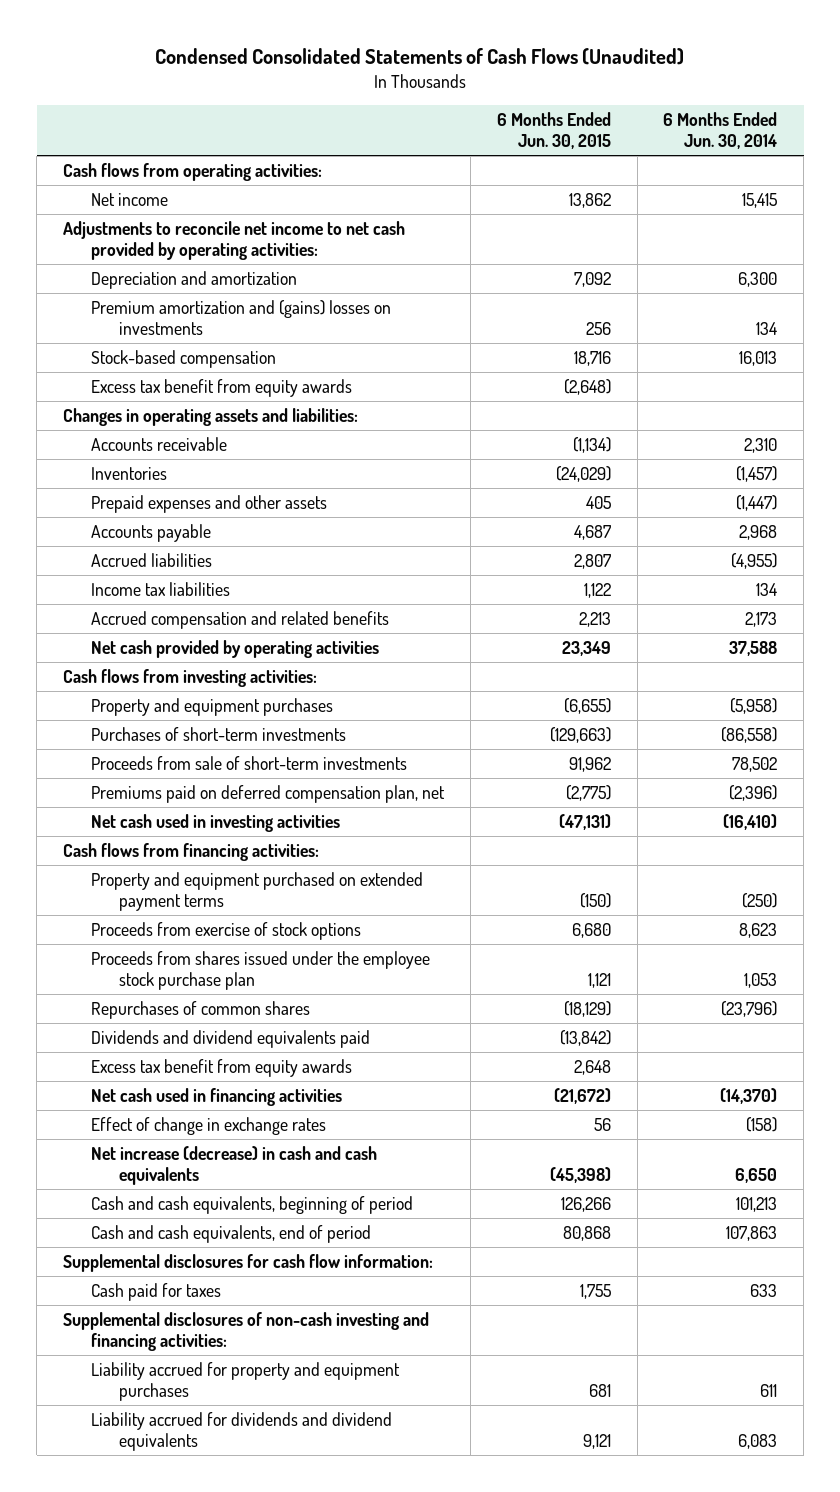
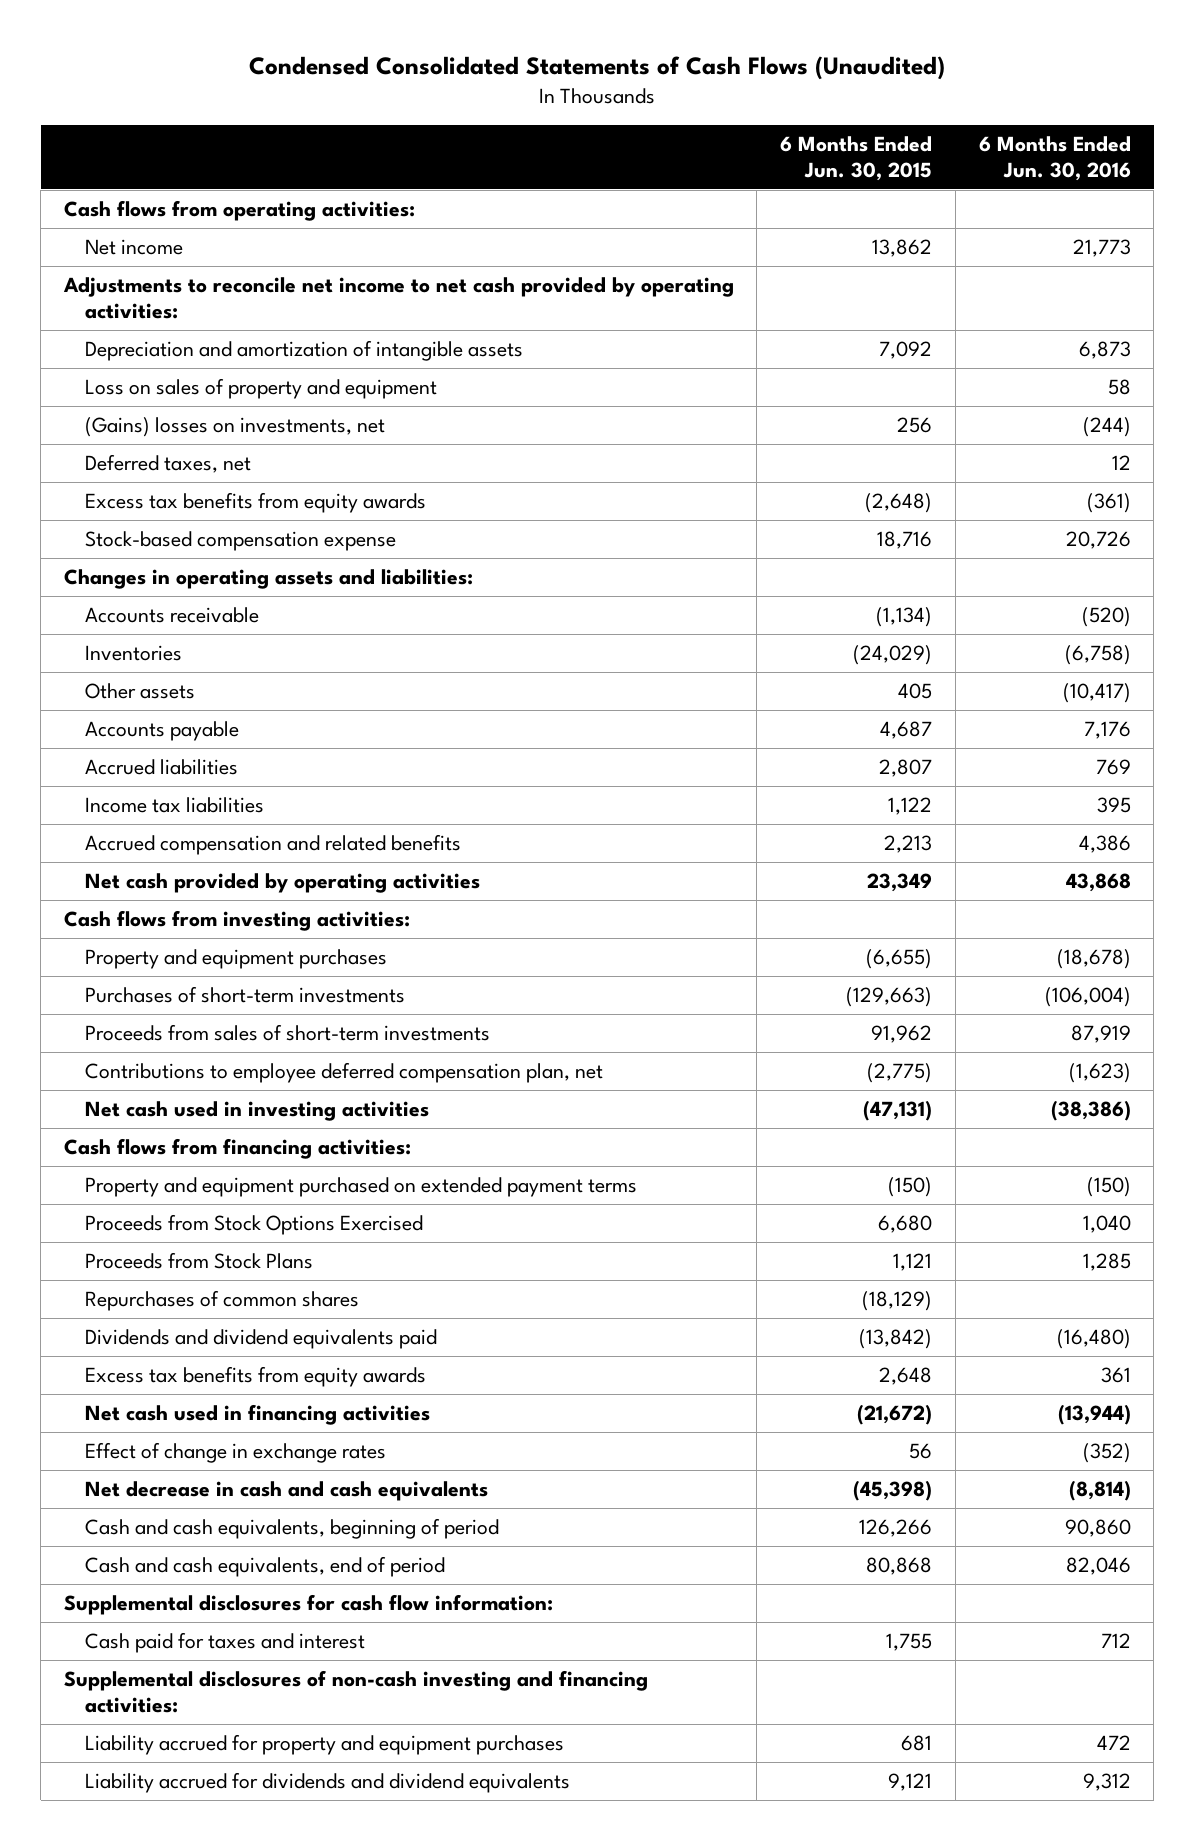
- | 6 Months Ended Jun. 30, 2015 | 6 Months Ended Jun. 30, 2014
+ | 6 Months Ended Jun. 30, 2015 | 6 Months Ended Jun. 30, 2016
- Depreciation and amortization | 7,092 | 6,300
- Premium amortization and (gains) losses on investments | 256 | 134
- Stock-based compensation | 18,716 | 16,013
- Excess tax benefit from equity awards | (2,648) |
+ Depreciation and amortization of intangible assets | 7,092 | 6,873
+ Loss on sales of property and equipment | | 58
+ (Gains) losses on investments, net | 256 | (244)
+ Deferred taxes, net | | 12
+ Excess tax benefits from equity awards | (2,648) | (361)
+ Stock-based compensation expense | 18,716 | 20,726
- Prepaid expenses and other assets | 405 | (1,447)
+ Other assets | 405 | (10,417)
- Proceeds from sale of short-term investments | 91,962 | 78,502
- Premiums paid on deferred compensation plan, net | (2,775) | (2,396)
+ Proceeds from sales of short-term investments | 91,962 | 87,919
+ Contributions to employee deferred compensation plan, net | (2,775) | (1,623)
- Proceeds from exercise of stock options | 6,680 | 8,623
- Proceeds from shares issued under the employee stock purchase plan | 1,121 | 1,053
+ Proceeds from Stock Options Exercised | 6,680 | 1,040
+ Proceeds from Stock Plans | 1,121 | 1,285
- Excess tax benefit from equity awards | 2,648 |
+ Excess tax benefits from equity awards | 2,648 | 361
- Net increase (decrease) in cash and cash equivalents | (45,398) | 6,650
+ Net decrease in cash and cash equivalents | (45,398) | (8,814)
- Cash paid for taxes | 1,755 | 633
+ Cash paid for taxes and interest | 1,755 | 712

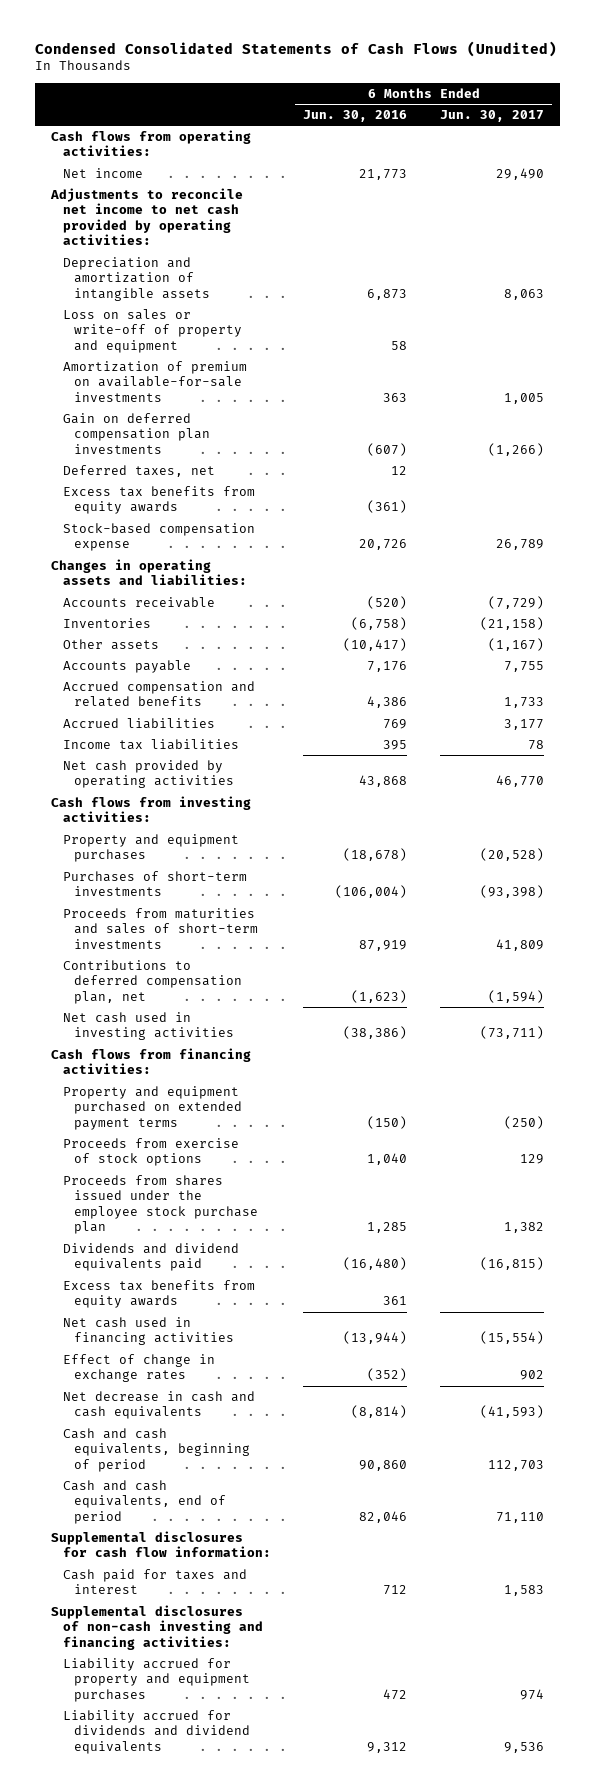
- Condensed Consolidated Statements of Cash Flows (Unaudited)
+ Condensed Consolidated Statements of Cash Flows (Unudited)
- | 6 Months Ended Jun. 30, 2015 | 6 Months Ended Jun. 30, 2016
+ | 6 Months Ended Jun. 30, 2016 | 6 Months Ended Jun. 30, 2017
- Loss on sales of property and equipment | | 58
- (Gains) losses on investments, net | 256 | (244)
+ Loss on sales or write-off of property and equipment | 58 |
+ Amortization of premium on available-for-sale investments | 363 | 1,005
+ Gain on deferred compensation plan investments | (607) | (1,266)
moved up: Accrued compensation and related benefits | 4,386 | 1,733
- Proceeds from sales of short-term investments | 91,962 | 87,919
- Contributions to employee deferred compensation plan, net | (2,775) | (1,623)
+ Proceeds from maturities and sales of short-term investments | 87,919 | 41,809
+ Contributions to deferred compensation plan, net | (1,623) | (1,594)
- Proceeds from Stock Options Exercised | 6,680 | 1,040
- Proceeds from Stock Plans | 1,121 | 1,285
- Repurchases of common shares | (18,129) |
+ Proceeds from exercise of stock options | 1,040 | 129
+ Proceeds from shares issued under the employee stock purchase plan | 1,285 | 1,382

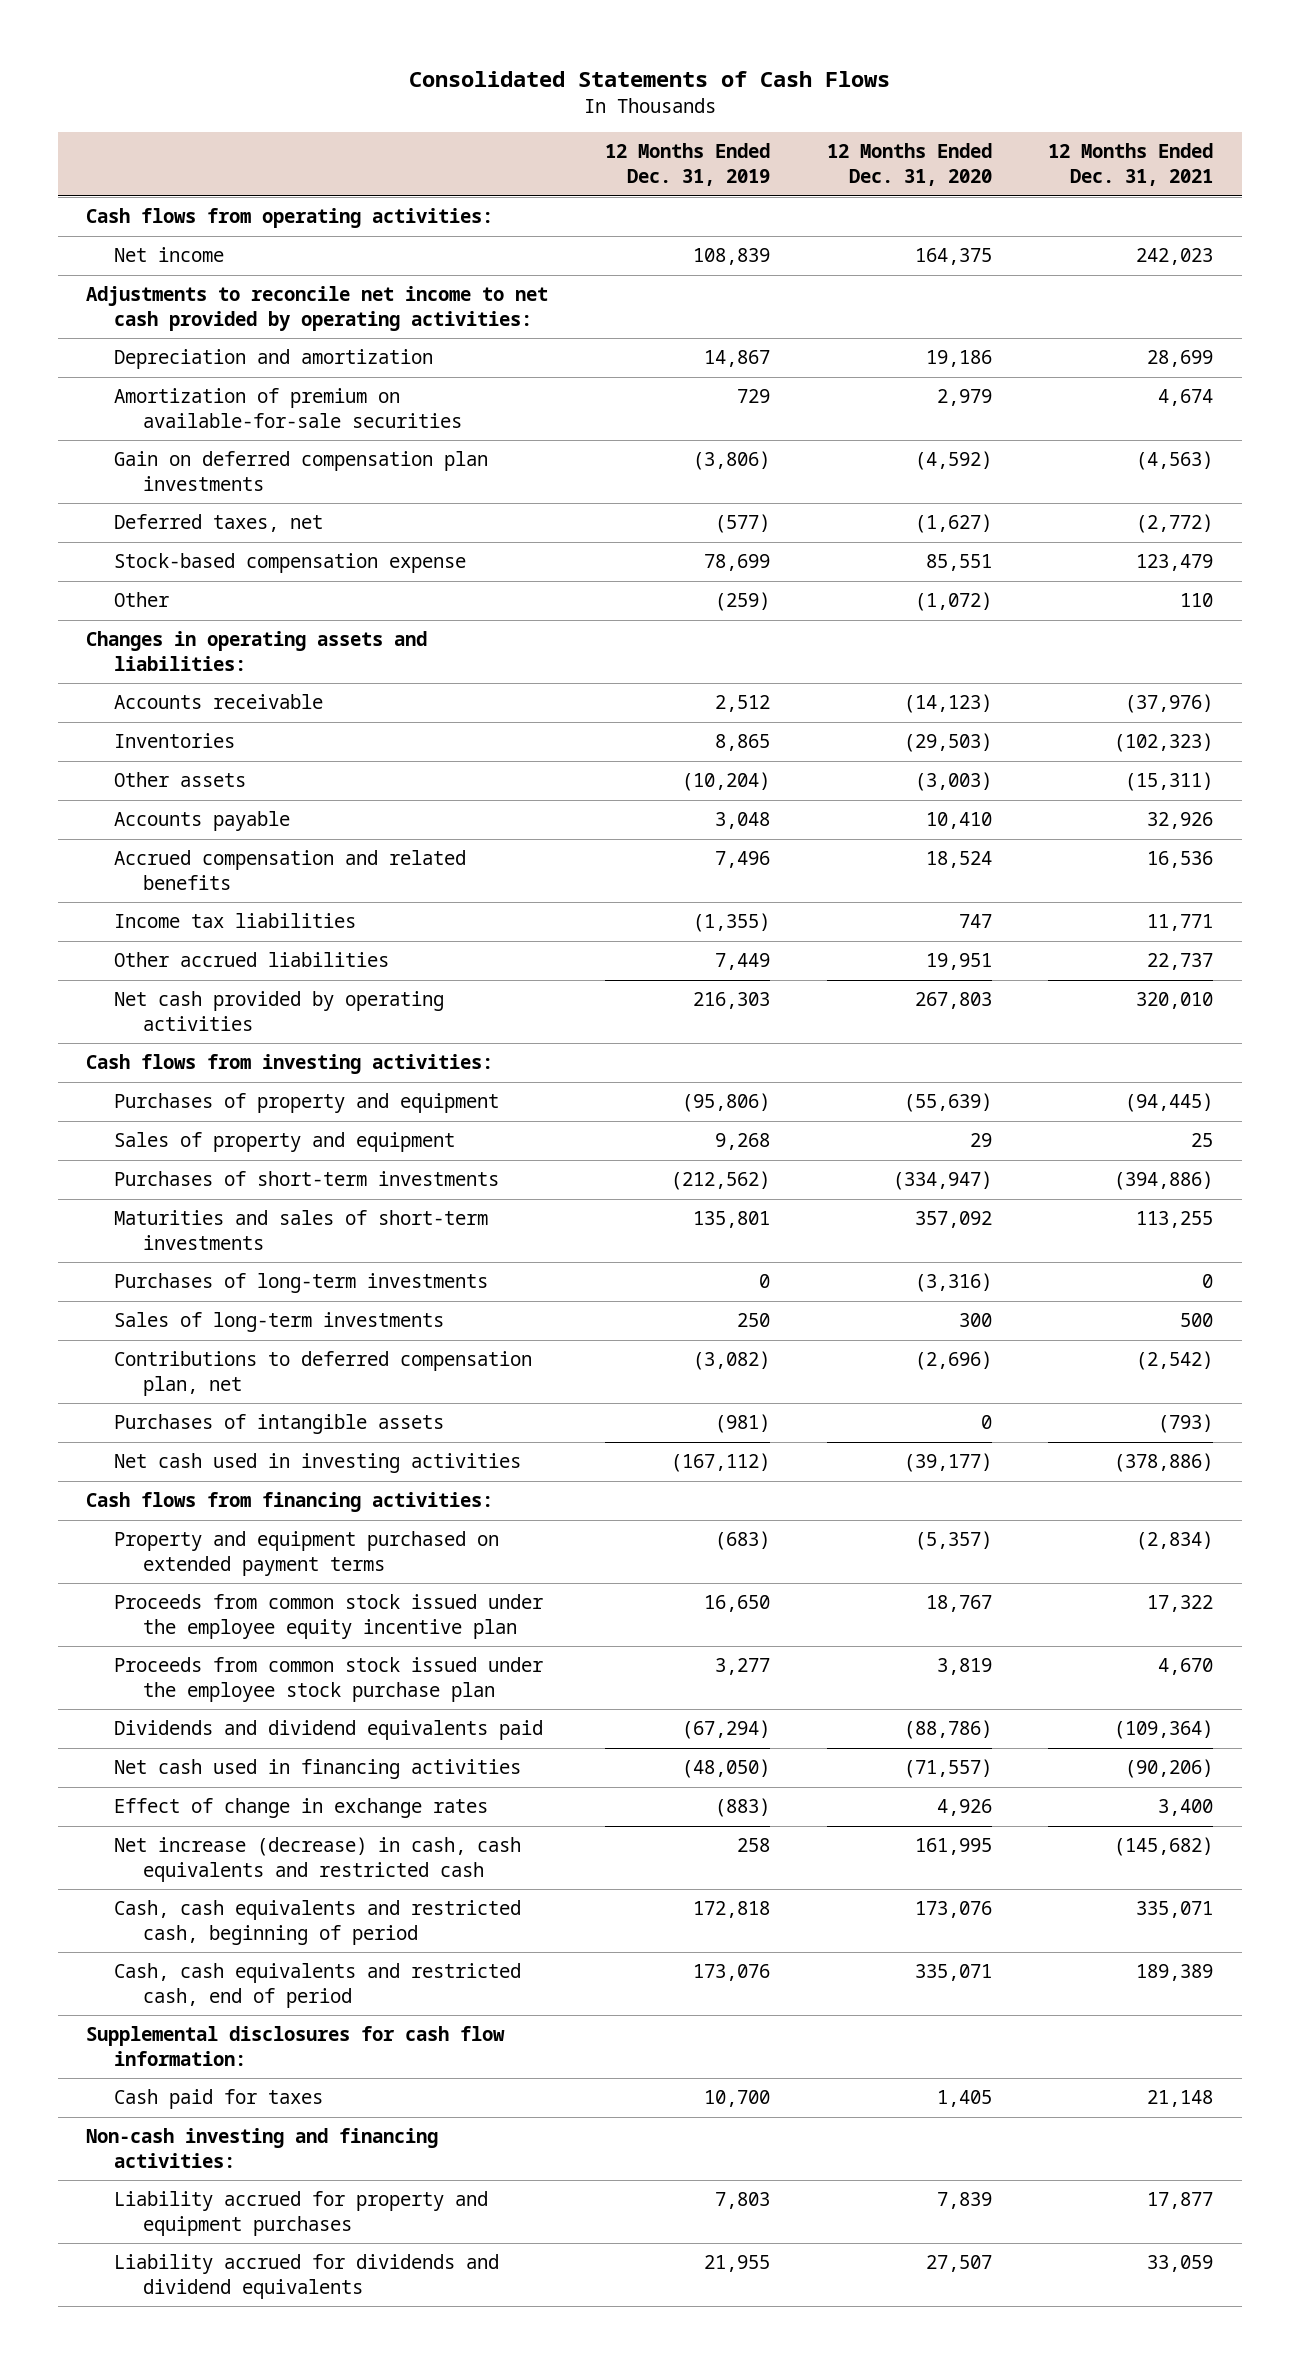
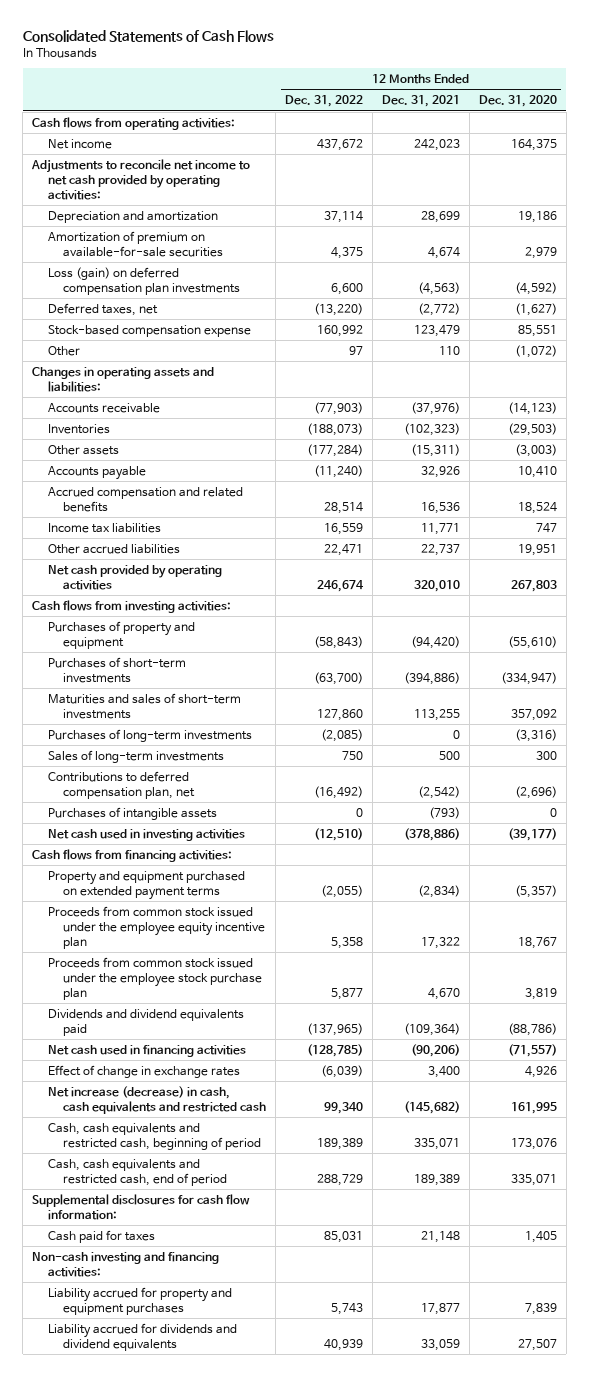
- | 12 Months Ended Dec. 31, 2019 | 12 Months Ended Dec. 31, 2020 | 12 Months Ended Dec. 31, 2021
+ | 12 Months Ended Dec. 31, 2022 | 12 Months Ended Dec. 31, 2021 | 12 Months Ended Dec. 31, 2020
- Gain on deferred compensation plan investments | (3,806) | (4,592) | (4,563)
+ Loss (gain) on deferred compensation plan investments | 6,600 | (4,563) | (4,592)
- Purchases of property and equipment | (95,806) | (55,639) | (94,445)
- Sales of property and equipment | 9,268 | 29 | 25
+ Purchases of property and equipment | (58,843) | (94,420) | (55,610)

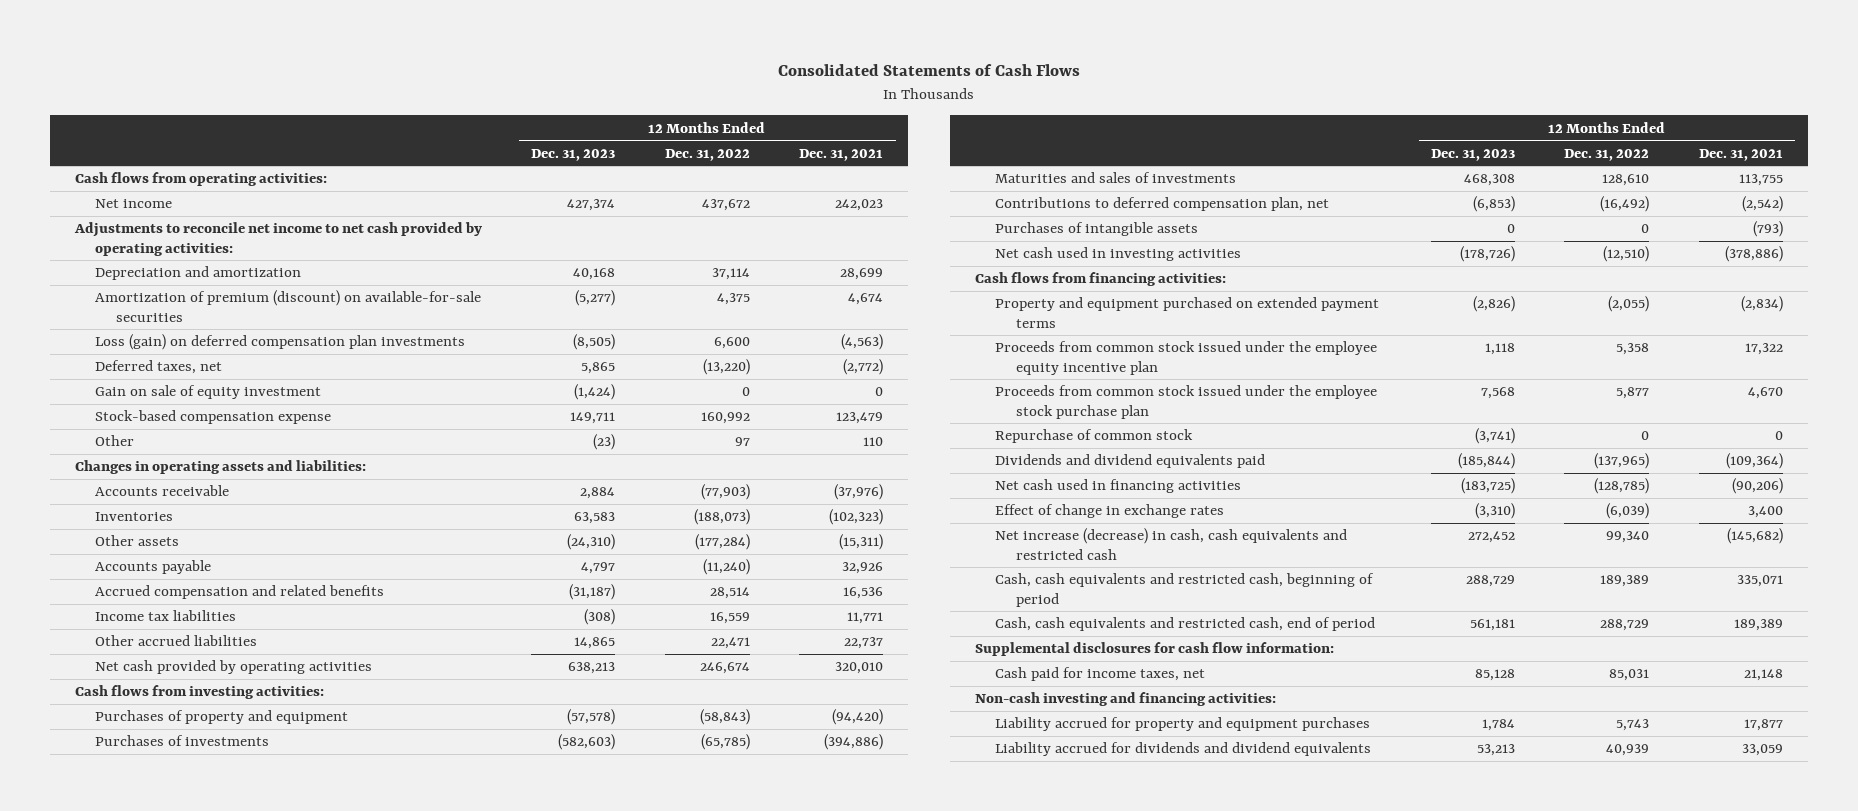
- | 12 Months Ended Dec. 31, 2022 | 12 Months Ended Dec. 31, 2021 | 12 Months Ended Dec. 31, 2020
+ | 12 Months Ended Dec. 31, 2023 | 12 Months Ended Dec. 31, 2022 | 12 Months Ended Dec. 31, 2021
- Amortization of premium on available-for-sale securities | 4,375 | 4,674 | 2,979
+ Amortization of premium (discount) on available-for-sale securities | (5,277) | 4,375 | 4,674
+ Gain on sale of equity investment | (1,424) | 0 | 0
- Purchases of short-term investments | (63,700) | (394,886) | (334,947)
- Maturities and sales of short-term investments | 127,860 | 113,255 | 357,092
- Purchases of long-term investments | (2,085) | 0 | (3,316)
- Sales of long-term investments | 750 | 500 | 300
+ Purchases of investments | (582,603) | (65,785) | (394,886)
+ Maturities and sales of investments | 468,308 | 128,610 | 113,755
+ Repurchase of common stock | (3,741) | 0 | 0
- Cash paid for taxes | 85,031 | 21,148 | 1,405
+ Cash paid for income taxes, net | 85,128 | 85,031 | 21,148

